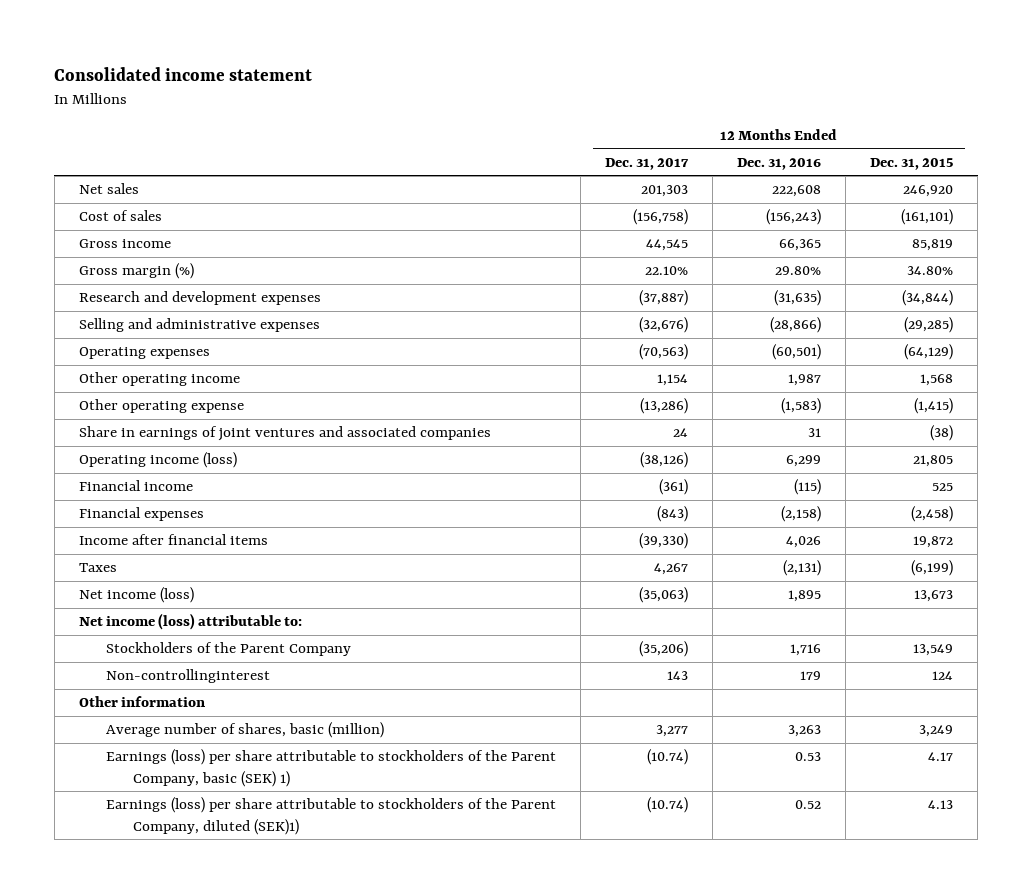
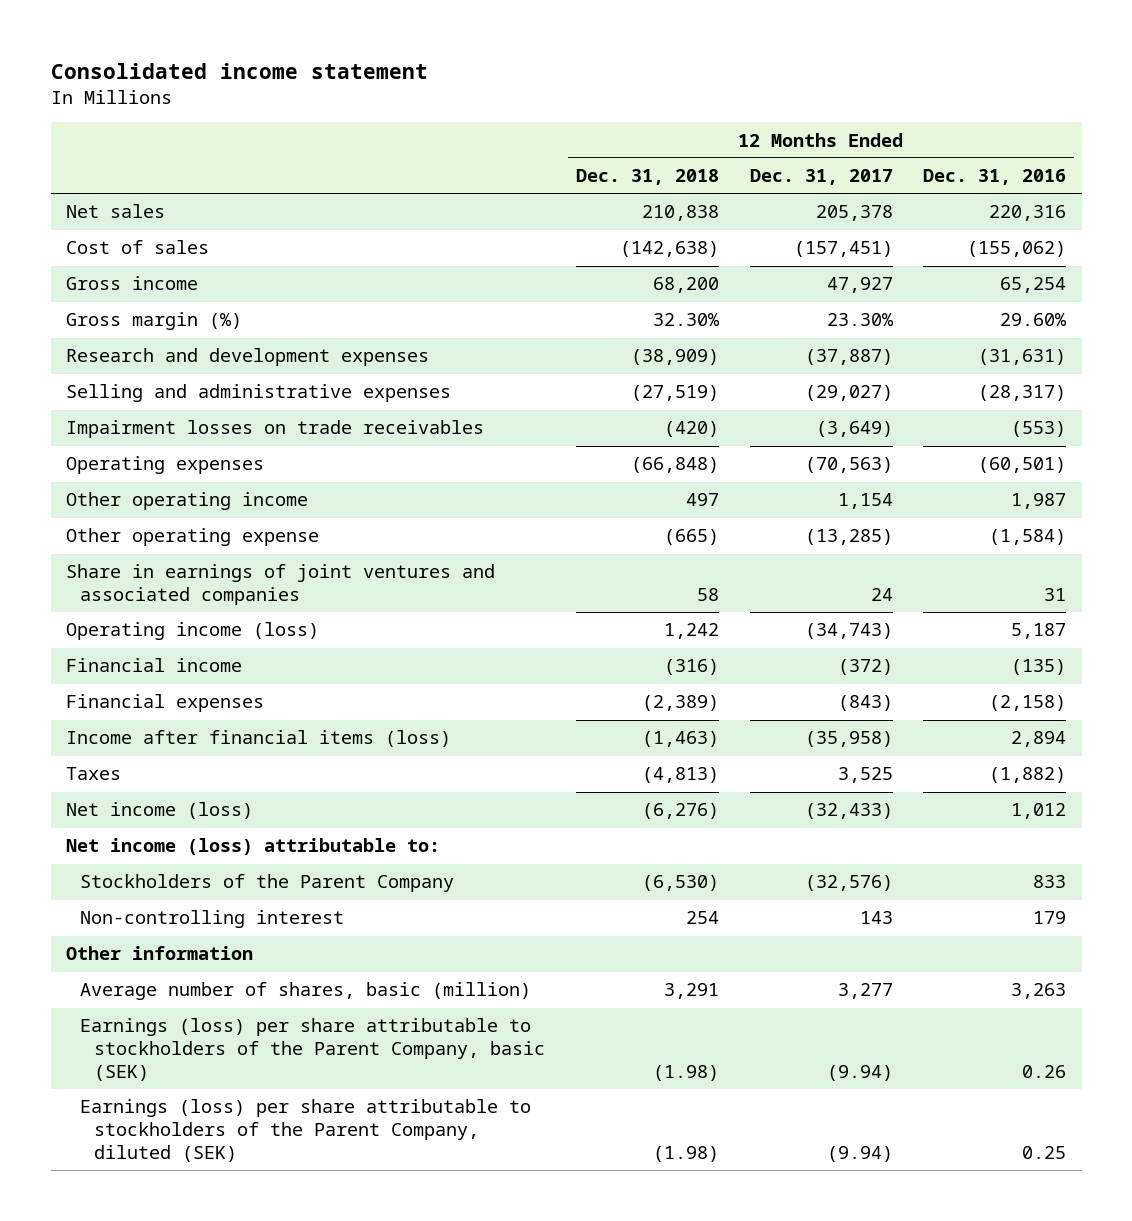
- | 12 Months Ended Dec. 31, 2017 | 12 Months Ended Dec. 31, 2016 | 12 Months Ended Dec. 31, 2015
+ | 12 Months Ended Dec. 31, 2018 | 12 Months Ended Dec. 31, 2017 | 12 Months Ended Dec. 31, 2016
- Net sales | 201,303 | 222,608 | 246,920
- Cost of sales | (156,758) | (156,243) | (161,101)
- Gross income | 44,545 | 66,365 | 85,819
- Gross margin (%) | 22.10% | 29.80% | 34.80%
- Research and development expenses | (37,887) | (31,635) | (34,844)
- Selling and administrative expenses | (32,676) | (28,866) | (29,285)
+ Net sales | 210,838 | 205,378 | 220,316
+ Cost of sales | (142,638) | (157,451) | (155,062)
+ Gross income | 68,200 | 47,927 | 65,254
+ Gross margin (%) | 32.30% | 23.30% | 29.60%
+ Research and development expenses | (38,909) | (37,887) | (31,631)
+ Selling and administrative expenses | (27,519) | (29,027) | (28,317)
+ Impairment losses on trade receivables | (420) | (3,649) | (553)
- Other operating expense | (13,286) | (1,583) | (1,415)
+ Other operating expense | (665) | (13,285) | (1,584)
- Operating income (loss) | (38,126) | 6,299 | 21,805
- Financial income | (361) | (115) | 525
+ Operating income (loss) | 1,242 | (34,743) | 5,187
+ Financial income | (316) | (372) | (135)
- Income after financial items | (39,330) | 4,026 | 19,872
- Taxes | 4,267 | (2,131) | (6,199)
- Net income (loss) | (35,063) | 1,895 | 13,673
+ Income after financial items (loss) | (1,463) | (35,958) | 2,894
+ Taxes | (4,813) | 3,525 | (1,882)
+ Net income (loss) | (6,276) | (32,433) | 1,012
- Stockholders of the Parent Company | (35,206) | 1,716 | 13,549
- Non-controllinginterest | 143 | 179 | 124
+ Stockholders of the Parent Company | (6,530) | (32,576) | 833
+ Non-controlling interest | 254 | 143 | 179
- Earnings (loss) per share attributable to stockholders of the Parent Company, basic (SEK) 1) | (10.74) | 0.53 | 4.17
- Earnings (loss) per share attributable to stockholders of the Parent Company, diluted (SEK)1) | (10.74) | 0.52 | 4.13
+ Earnings (loss) per share attributable to stockholders of the Parent Company, basic (SEK) | (1.98) | (9.94) | 0.26
+ Earnings (loss) per share attributable to stockholders of the Parent Company, diluted (SEK) | (1.98) | (9.94) | 0.25

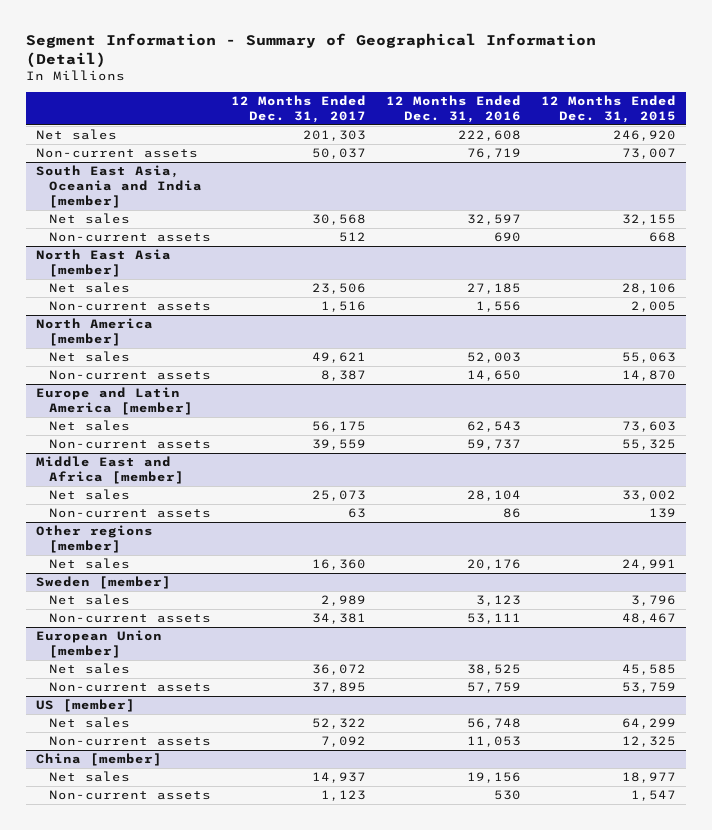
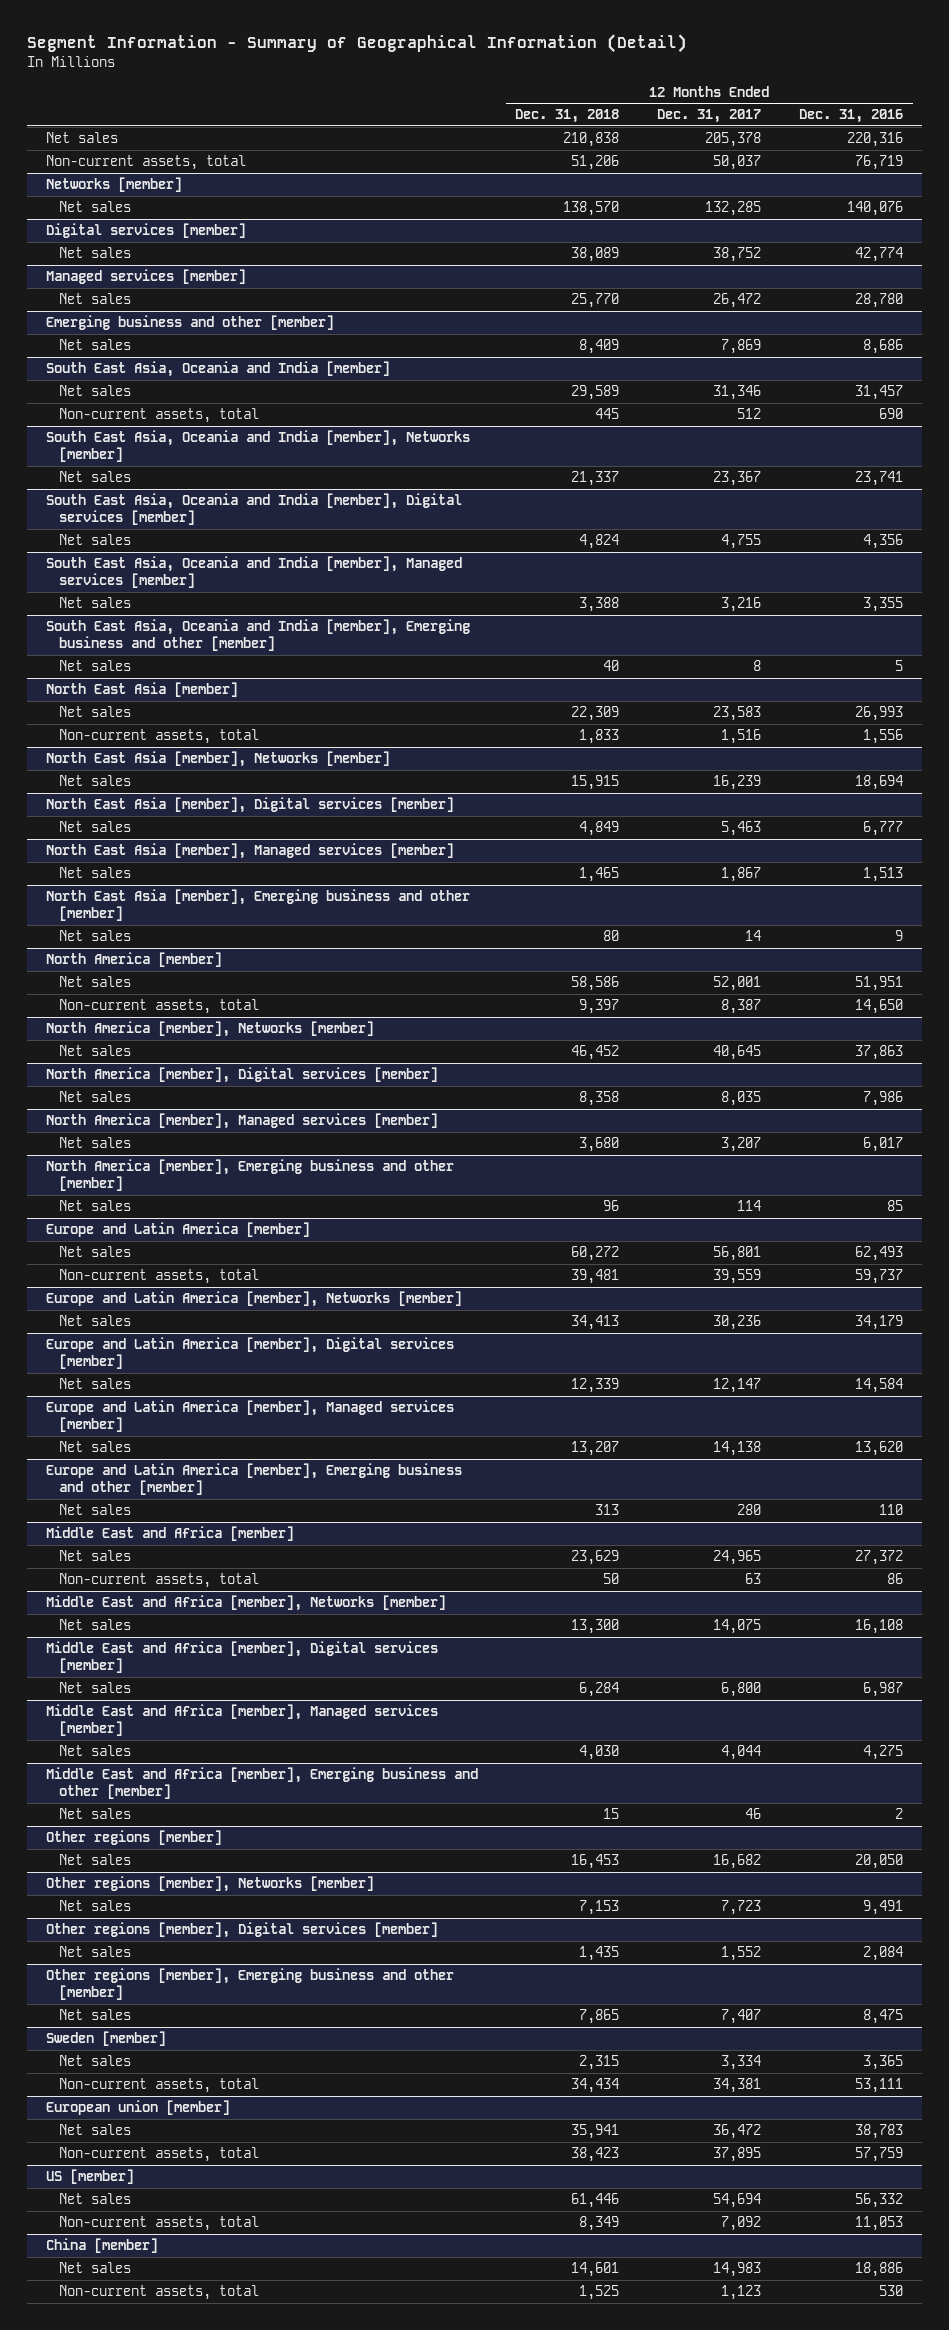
- | 12 Months Ended Dec. 31, 2017 | 12 Months Ended Dec. 31, 2016 | 12 Months Ended Dec. 31, 2015
+ | 12 Months Ended Dec. 31, 2018 | 12 Months Ended Dec. 31, 2017 | 12 Months Ended Dec. 31, 2016
- Net sales | 201,303 | 222,608 | 246,920
- Non-current assets | 50,037 | 76,719 | 73,007
+ Net sales | 210,838 | 205,378 | 220,316
+ Non-current assets, total | 51,206 | 50,037 | 76,719
+ Networks [member]
+ Net sales | 138,570 | 132,285 | 140,076
+ Digital services [member]
+ Net sales | 38,089 | 38,752 | 42,774
+ Managed services [member]
+ Net sales | 25,770 | 26,472 | 28,780
+ Emerging business and other [member]
+ Net sales | 8,409 | 7,869 | 8,686
@ South East Asia, Oceania and India [member]
- Net sales | 30,568 | 32,597 | 32,155
- Non-current assets | 512 | 690 | 668
+ Net sales | 29,589 | 31,346 | 31,457
+ Non-current assets, total | 445 | 512 | 690
+ South East Asia, Oceania and India [member], Networks [member]
+ Net sales | 21,337 | 23,367 | 23,741
+ South East Asia, Oceania and India [member], Digital services [member]
+ Net sales | 4,824 | 4,755 | 4,356
+ South East Asia, Oceania and India [member], Managed services [member]
+ Net sales | 3,388 | 3,216 | 3,355
+ South East Asia, Oceania and India [member], Emerging business and other [member]
+ Net sales | 40 | 8 | 5
@ North East Asia [member]
- Net sales | 23,506 | 27,185 | 28,106
- Non-current assets | 1,516 | 1,556 | 2,005
+ Net sales | 22,309 | 23,583 | 26,993
+ Non-current assets, total | 1,833 | 1,516 | 1,556
+ North East Asia [member], Networks [member]
+ Net sales | 15,915 | 16,239 | 18,694
+ North East Asia [member], Digital services [member]
+ Net sales | 4,849 | 5,463 | 6,777
+ North East Asia [member], Managed services [member]
+ Net sales | 1,465 | 1,867 | 1,513
+ North East Asia [member], Emerging business and other [member]
+ Net sales | 80 | 14 | 9
@ North America [member]
- Net sales | 49,621 | 52,003 | 55,063
- Non-current assets | 8,387 | 14,650 | 14,870
+ Net sales | 58,586 | 52,001 | 51,951
+ Non-current assets, total | 9,397 | 8,387 | 14,650
+ North America [member], Networks [member]
+ Net sales | 46,452 | 40,645 | 37,863
+ North America [member], Digital services [member]
+ Net sales | 8,358 | 8,035 | 7,986
+ North America [member], Managed services [member]
+ Net sales | 3,680 | 3,207 | 6,017
+ North America [member], Emerging business and other [member]
+ Net sales | 96 | 114 | 85
@ Europe and Latin America [member]
- Net sales | 56,175 | 62,543 | 73,603
- Non-current assets | 39,559 | 59,737 | 55,325
+ Net sales | 60,272 | 56,801 | 62,493
+ Non-current assets, total | 39,481 | 39,559 | 59,737
+ Europe and Latin America [member], Networks [member]
+ Net sales | 34,413 | 30,236 | 34,179
+ Europe and Latin America [member], Digital services [member]
+ Net sales | 12,339 | 12,147 | 14,584
+ Europe and Latin America [member], Managed services [member]
+ Net sales | 13,207 | 14,138 | 13,620
+ Europe and Latin America [member], Emerging business and other [member]
+ Net sales | 313 | 280 | 110
@ Middle East and Africa [member]
- Net sales | 25,073 | 28,104 | 33,002
- Non-current assets | 63 | 86 | 139
+ Net sales | 23,629 | 24,965 | 27,372
+ Non-current assets, total | 50 | 63 | 86
+ Middle East and Africa [member], Networks [member]
+ Net sales | 13,300 | 14,075 | 16,108
+ Middle East and Africa [member], Digital services [member]
+ Net sales | 6,284 | 6,800 | 6,987
+ Middle East and Africa [member], Managed services [member]
+ Net sales | 4,030 | 4,044 | 4,275
+ Middle East and Africa [member], Emerging business and other [member]
+ Net sales | 15 | 46 | 2
@ Other regions [member]
- Net sales | 16,360 | 20,176 | 24,991
+ Net sales | 16,453 | 16,682 | 20,050
+ Other regions [member], Networks [member]
+ Net sales | 7,153 | 7,723 | 9,491
+ Other regions [member], Digital services [member]
+ Net sales | 1,435 | 1,552 | 2,084
+ Other regions [member], Emerging business and other [member]
+ Net sales | 7,865 | 7,407 | 8,475
@ Sweden [member]
- Net sales | 2,989 | 3,123 | 3,796
- Non-current assets | 34,381 | 53,111 | 48,467
- European Union [member]
- Net sales | 36,072 | 38,525 | 45,585
- Non-current assets | 37,895 | 57,759 | 53,759
@ Sweden [member]
+ Net sales | 2,315 | 3,334 | 3,365
+ Non-current assets, total | 34,434 | 34,381 | 53,111
+ European union [member]
+ Net sales | 35,941 | 36,472 | 38,783
+ Non-current assets, total | 38,423 | 37,895 | 57,759
@ US [member]
- Net sales | 52,322 | 56,748 | 64,299
- Non-current assets | 7,092 | 11,053 | 12,325
+ Net sales | 61,446 | 54,694 | 56,332
+ Non-current assets, total | 8,349 | 7,092 | 11,053
@ China [member]
- Net sales | 14,937 | 19,156 | 18,977
- Non-current assets | 1,123 | 530 | 1,547
+ Net sales | 14,601 | 14,983 | 18,886
+ Non-current assets, total | 1,525 | 1,123 | 530

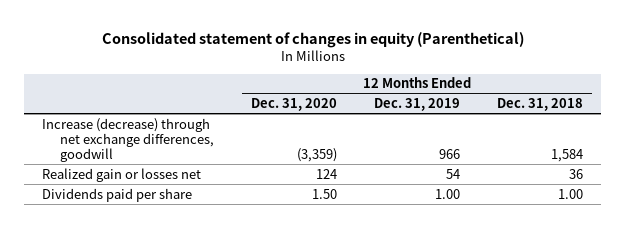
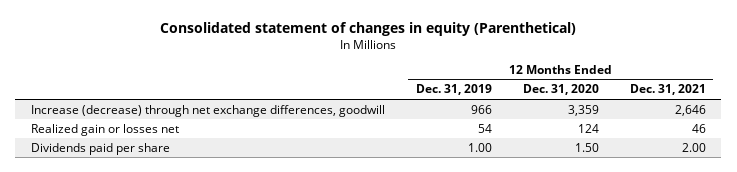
- | 12 Months Ended Dec. 31, 2020 | 12 Months Ended Dec. 31, 2019 | 12 Months Ended Dec. 31, 2018
+ | 12 Months Ended Dec. 31, 2019 | 12 Months Ended Dec. 31, 2020 | 12 Months Ended Dec. 31, 2021
- Increase (decrease) through net exchange differences, goodwill | (3,359) | 966 | 1,584
+ Increase (decrease) through net exchange differences, goodwill | 966 | 3,359 | 2,646

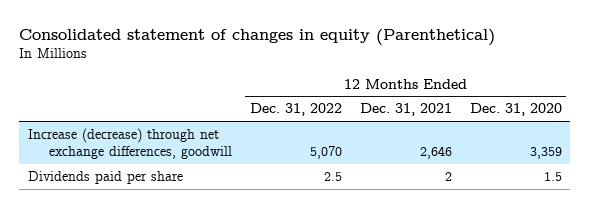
- | 12 Months Ended Dec. 31, 2019 | 12 Months Ended Dec. 31, 2020 | 12 Months Ended Dec. 31, 2021
+ | 12 Months Ended Dec. 31, 2022 | 12 Months Ended Dec. 31, 2021 | 12 Months Ended Dec. 31, 2020
- Realized gain or losses net | 54 | 124 | 46
- Dividends paid per share | 1.00 | 1.50 | 2.00
+ Dividends paid per share | 2.5 | 2 | 1.5

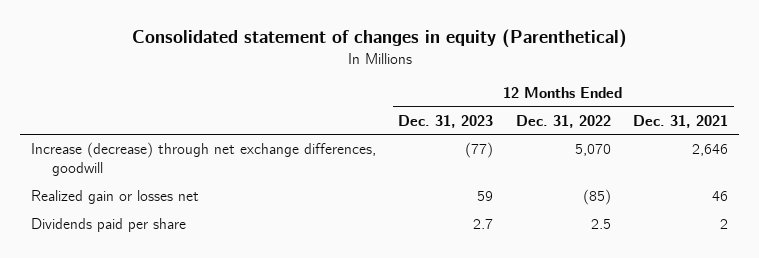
- | 12 Months Ended Dec. 31, 2022 | 12 Months Ended Dec. 31, 2021 | 12 Months Ended Dec. 31, 2020
+ | 12 Months Ended Dec. 31, 2023 | 12 Months Ended Dec. 31, 2022 | 12 Months Ended Dec. 31, 2021
+ Realized gain or losses net | 59 | (85) | 46

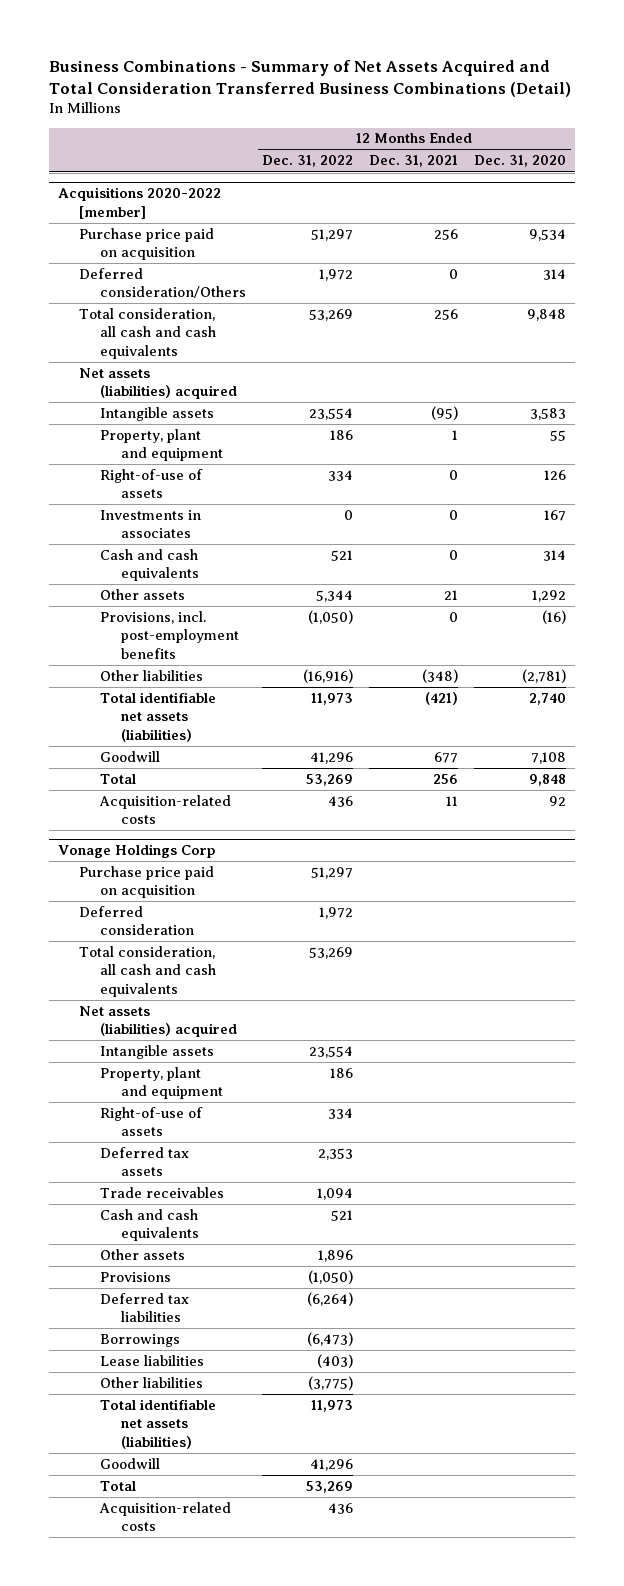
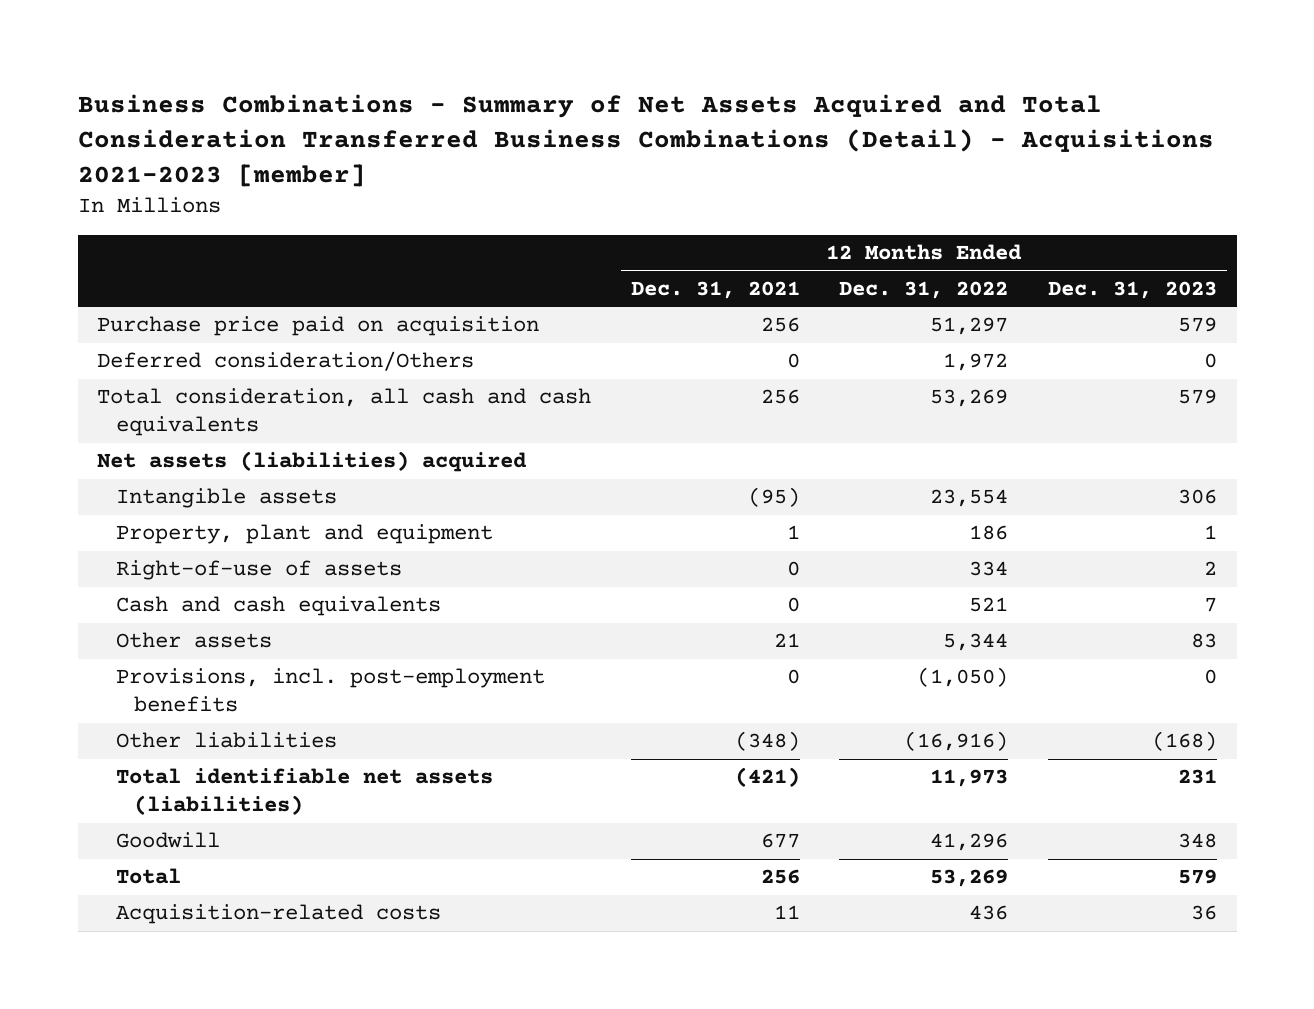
- Business Combinations - Summary of Net Assets Acquired and Total Consideration Transferred Business Combinations (Detail)
+ Business Combinations - Summary of Net Assets Acquired and Total Consideration Transferred Business Combinations (Detail) - Acquisitions 2021-2023 [member]
- | 12 Months Ended Dec. 31, 2022 | 12 Months Ended Dec. 31, 2021 | 12 Months Ended Dec. 31, 2020
+ | 12 Months Ended Dec. 31, 2021 | 12 Months Ended Dec. 31, 2022 | 12 Months Ended Dec. 31, 2023
- Acquisitions 2020-2022 [member]
- Investments in associates | 0 | 0 | 167
- Vonage Holdings Corp
- Purchase price paid on acquisition | 51,297 | |
- Deferred consideration | 1,972 | |
- Total consideration, all cash and cash equivalents | 53,269 | |
- Net assets (liabilities) acquired
- Intangible assets | 23,554 | |
- Property, plant and equipment | 186 | |
- Right-of-use of assets | 334 | |
- Deferred tax assets | 2,353 | |
- Trade receivables | 1,094 | |
- Cash and cash equivalents | 521 | |
- Other assets | 1,896 | |
- Provisions | (1,050) | |
- Deferred tax liabilities | (6,264) | |
- Borrowings | (6,473) | |
- Lease liabilities | (403) | |
- Other liabilities | (3,775) | |
- Total identifiable net assets (liabilities) | 11,973 | |
- Goodwill | 41,296 | |
- Total | 53,269 | |
- Acquisition-related costs | 436 | |

